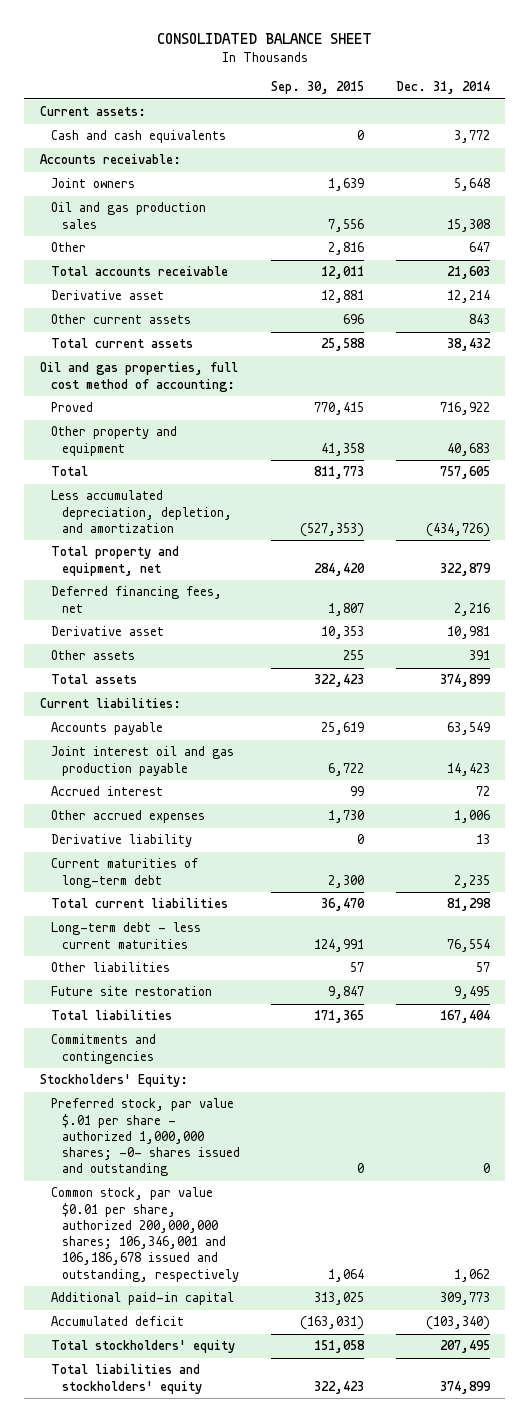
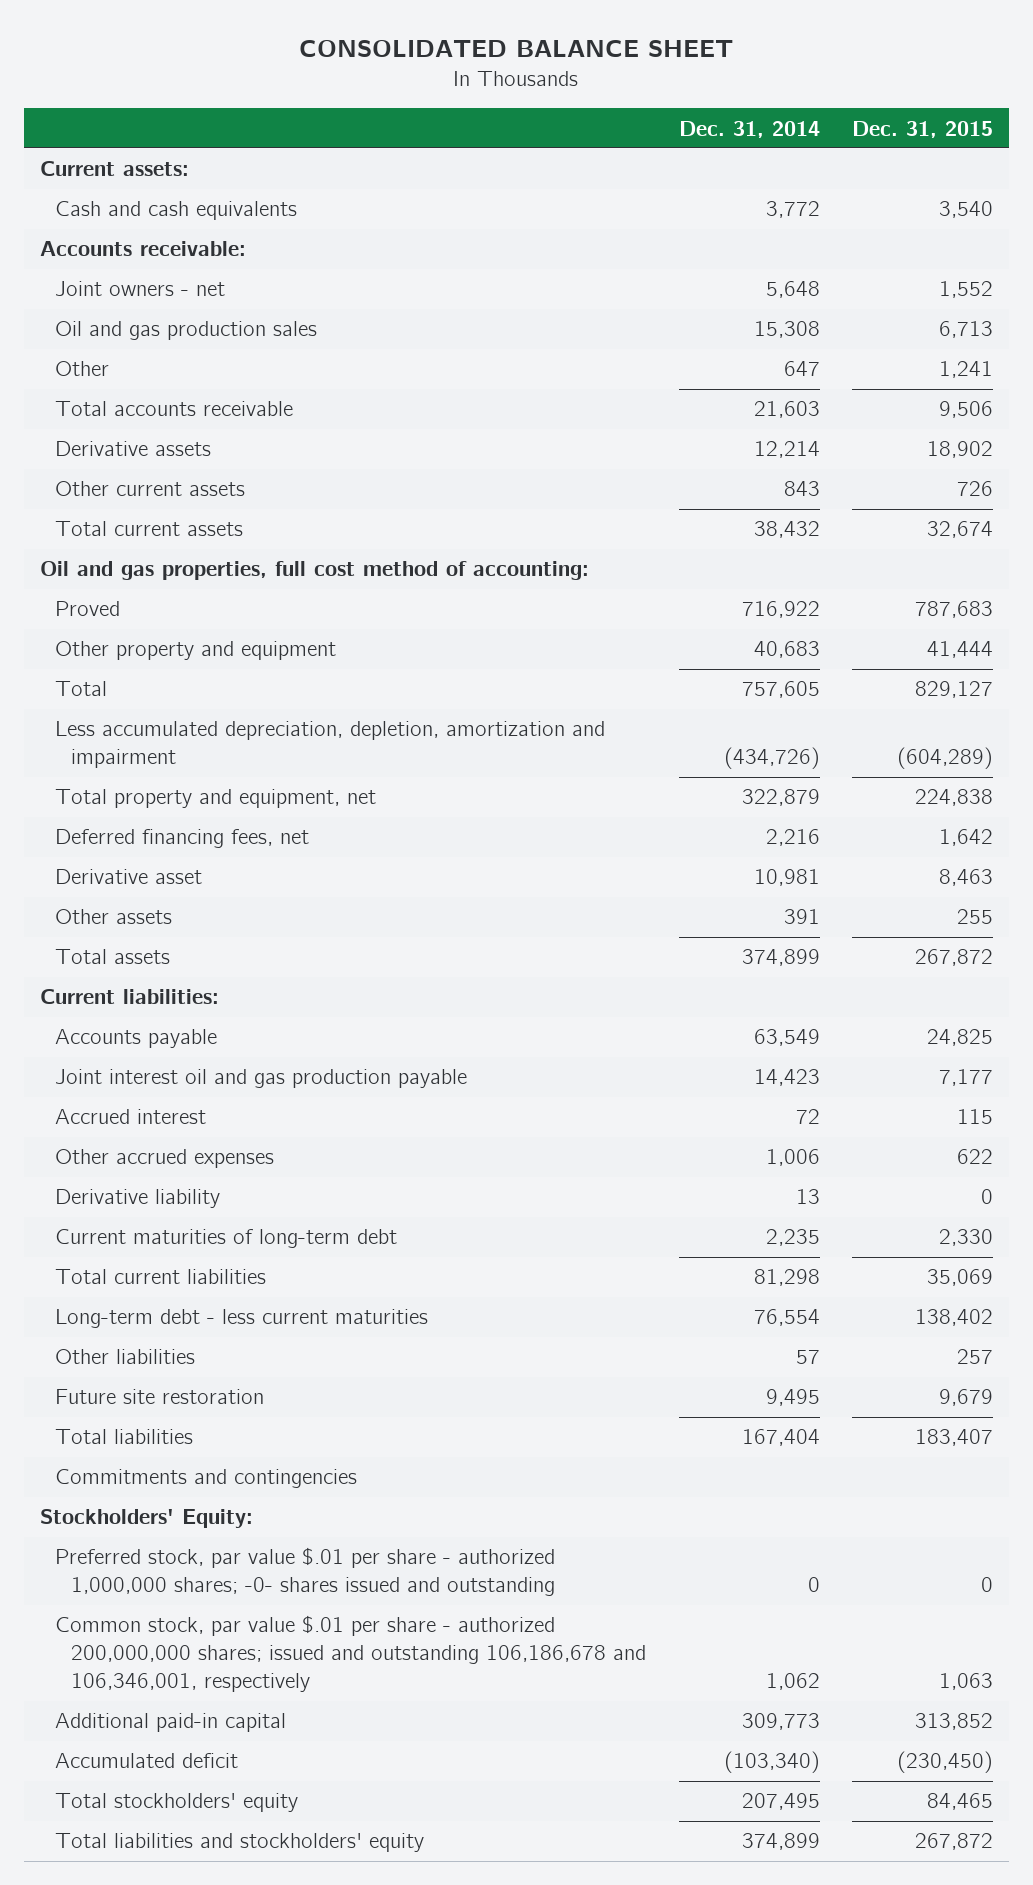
- | Sep. 30, 2015 | Dec. 31, 2014
+ | Dec. 31, 2014 | Dec. 31, 2015
- Joint owners | 1,639 | 5,648
+ Joint owners - net | 5,648 | 1,552
- Derivative asset | 12,881 | 12,214
+ Derivative assets | 12,214 | 18,902
- Less accumulated depreciation, depletion, and amortization | (527,353) | (434,726)
+ Less accumulated depreciation, depletion, amortization and impairment | (434,726) | (604,289)
- Common stock, par value $0.01 per share, authorized 200,000,000 shares; 106,346,001 and 106,186,678 issued and outstanding, respectively | 1,064 | 1,062
+ Common stock, par value $.01 per share - authorized 200,000,000 shares; issued and outstanding 106,186,678 and 106,346,001, respectively | 1,062 | 1,063

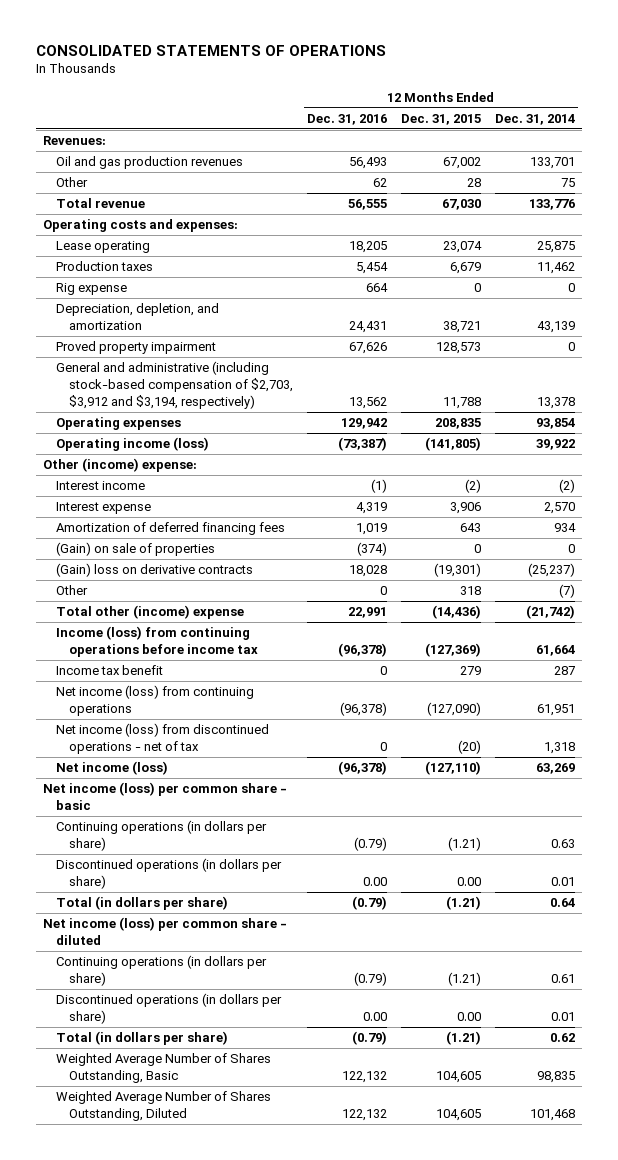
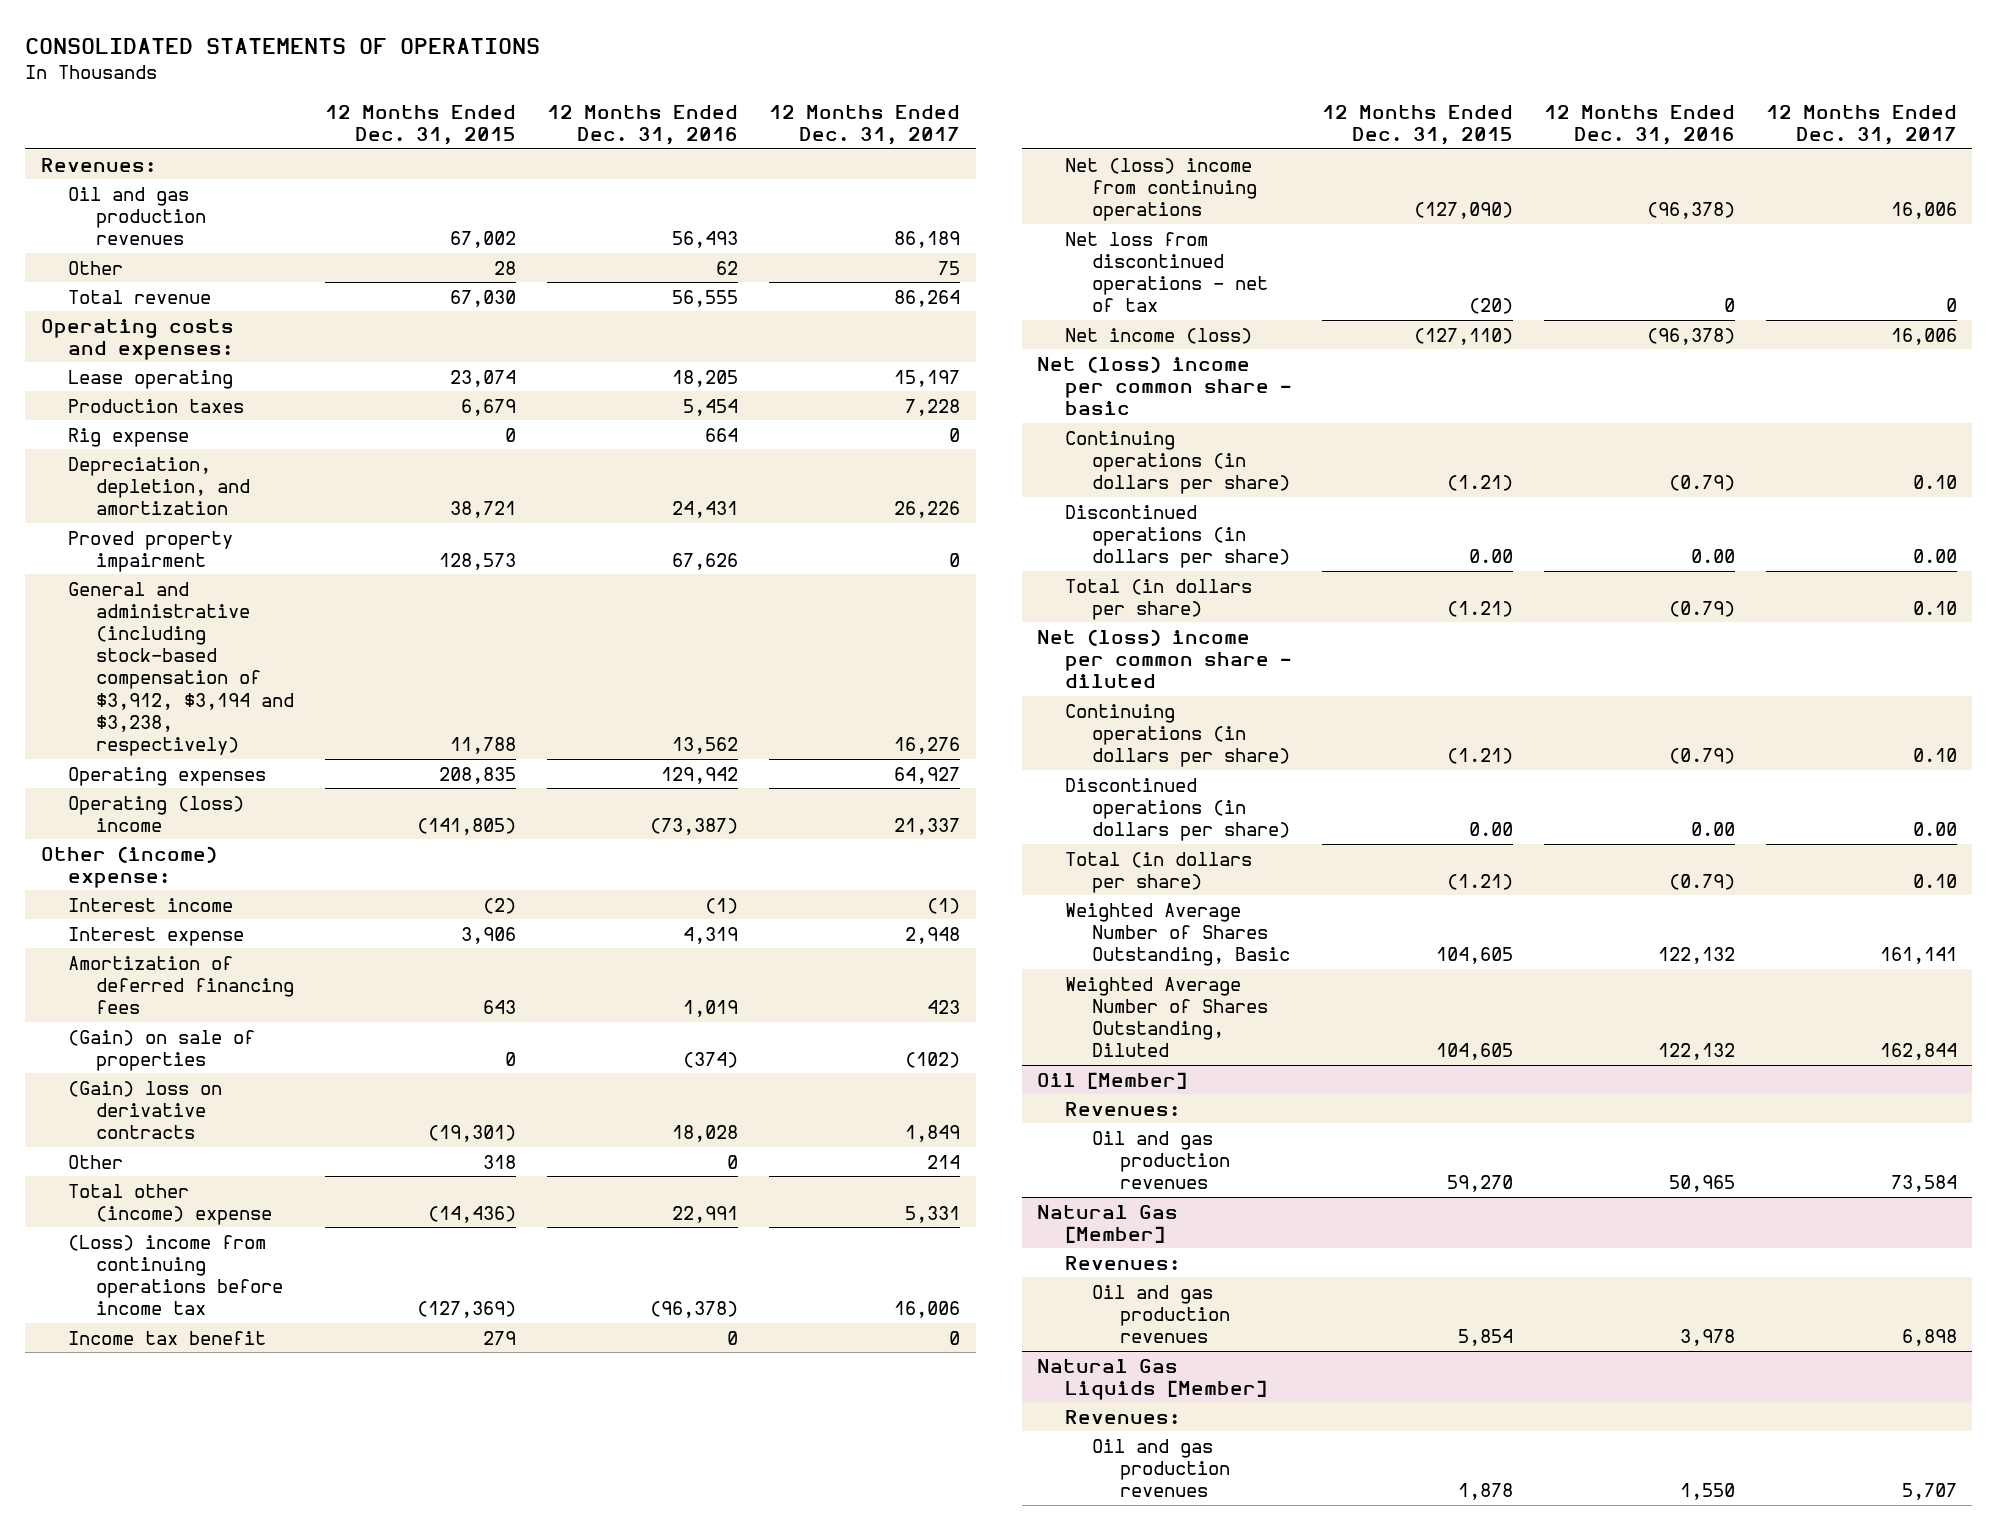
- | 12 Months Ended Dec. 31, 2016 | 12 Months Ended Dec. 31, 2015 | 12 Months Ended Dec. 31, 2014
+ | 12 Months Ended Dec. 31, 2015 | 12 Months Ended Dec. 31, 2016 | 12 Months Ended Dec. 31, 2017
- General and administrative (including stock-based compensation of $2,703, $3,912 and $3,194, respectively) | 13,562 | 11,788 | 13,378
+ General and administrative (including stock-based compensation of $3,912, $3,194 and $3,238, respectively) | 11,788 | 13,562 | 16,276
- Operating income (loss) | (73,387) | (141,805) | 39,922
+ Operating (loss) income | (141,805) | (73,387) | 21,337
- Income (loss) from continuing operations before income tax | (96,378) | (127,369) | 61,664
+ (Loss) income from continuing operations before income tax | (127,369) | (96,378) | 16,006
- Net income (loss) from continuing operations | (96,378) | (127,090) | 61,951
- Net income (loss) from discontinued operations - net of tax | 0 | (20) | 1,318
+ Net (loss) income from continuing operations | (127,090) | (96,378) | 16,006
+ Net loss from discontinued operations - net of tax | (20) | 0 | 0
- Net income (loss) per common share - basic
+ Net (loss) income per common share - basic
- Net income (loss) per common share - diluted
+ Net (loss) income per common share - diluted
+ Oil [Member]
+ Revenues:
+ Oil and gas production revenues | 59,270 | 50,965 | 73,584
+ Natural Gas [Member]
+ Revenues:
+ Oil and gas production revenues | 5,854 | 3,978 | 6,898
+ Natural Gas Liquids [Member]
+ Revenues:
+ Oil and gas production revenues | 1,878 | 1,550 | 5,707

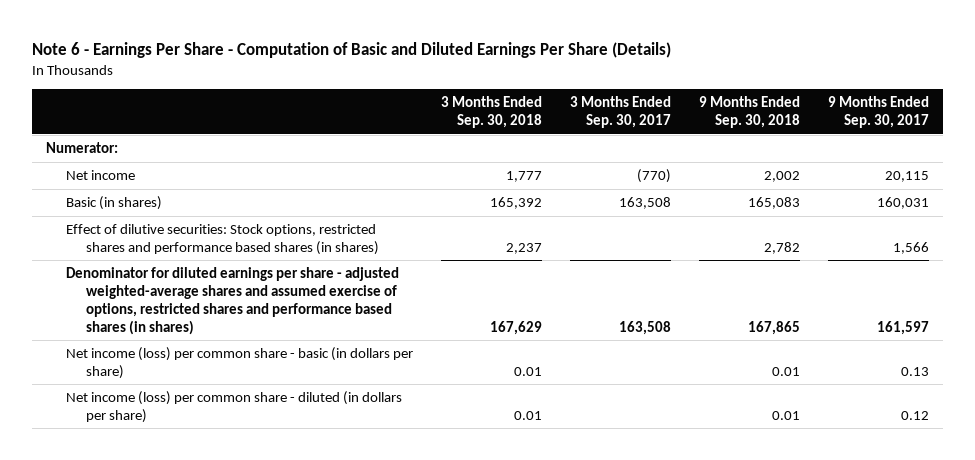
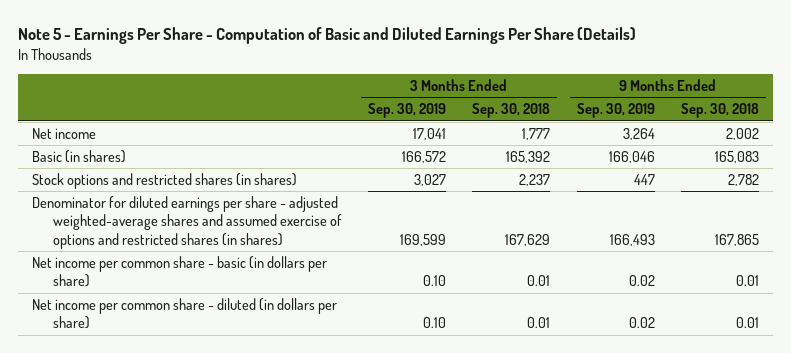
- Note 6 - Earnings Per Share - Computation of Basic and Diluted Earnings Per Share (Details)
+ Note 5 - Earnings Per Share - Computation of Basic and Diluted Earnings Per Share (Details)
- | 3 Months Ended Sep. 30, 2018 | 3 Months Ended Sep. 30, 2017 | 9 Months Ended Sep. 30, 2018 | 9 Months Ended Sep. 30, 2017
+ | 3 Months Ended Sep. 30, 2019 | 3 Months Ended Sep. 30, 2018 | 9 Months Ended Sep. 30, 2019 | 9 Months Ended Sep. 30, 2018
- Numerator:
- Effect of dilutive securities: Stock options, restricted shares and performance based shares (in shares) | 2,237 | | 2,782 | 1,566
- Denominator for diluted earnings per share - adjusted weighted-average shares and assumed exercise of options, restricted shares and performance based shares (in shares) | 167,629 | 163,508 | 167,865 | 161,597
- Net income (loss) per common share - basic (in dollars per share) | 0.01 | | 0.01 | 0.13
- Net income (loss) per common share - diluted (in dollars per share) | 0.01 | | 0.01 | 0.12
+ Stock options and restricted shares (in shares) | 3,027 | 2,237 | 447 | 2,782
+ Denominator for diluted earnings per share - adjusted weighted-average shares and assumed exercise of options and restricted shares (in shares) | 169,599 | 167,629 | 166,493 | 167,865
+ Net income per common share - basic (in dollars per share) | 0.10 | 0.01 | 0.02 | 0.01
+ Net income per common share - diluted (in dollars per share) | 0.10 | 0.01 | 0.02 | 0.01

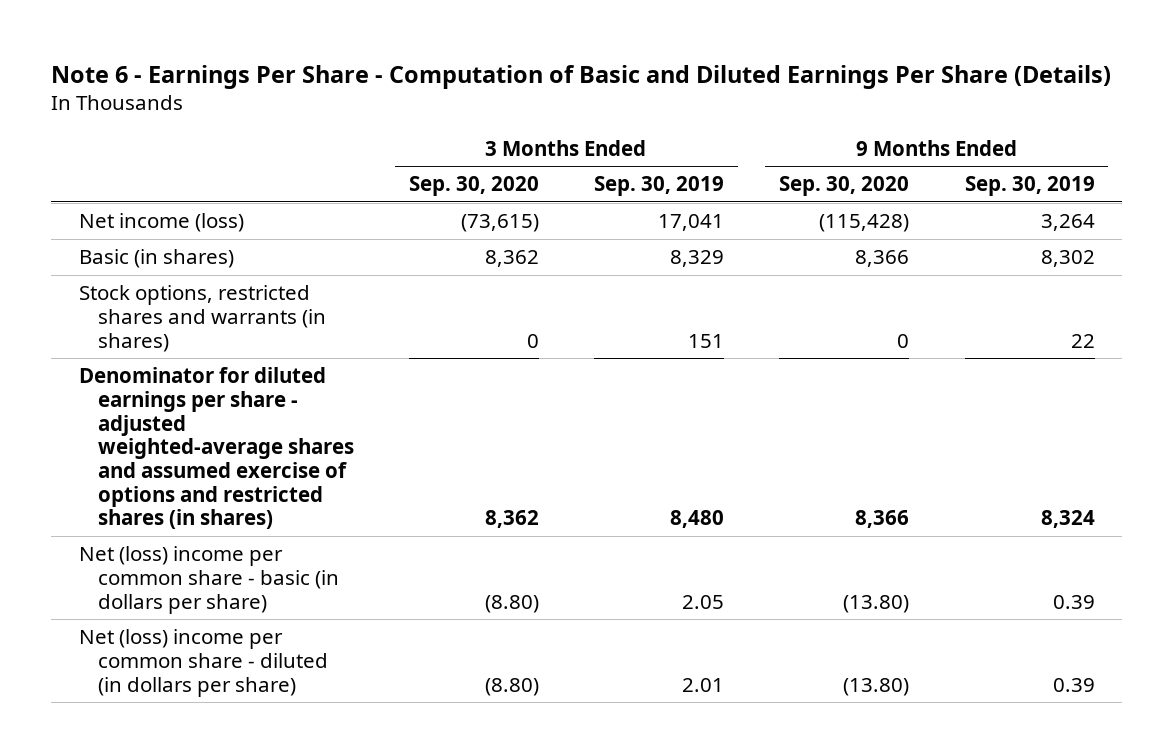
- Note 5 - Earnings Per Share - Computation of Basic and Diluted Earnings Per Share (Details)
+ Note 6 - Earnings Per Share - Computation of Basic and Diluted Earnings Per Share (Details)
- | 3 Months Ended Sep. 30, 2019 | 3 Months Ended Sep. 30, 2018 | 9 Months Ended Sep. 30, 2019 | 9 Months Ended Sep. 30, 2018
+ | 3 Months Ended Sep. 30, 2020 | 3 Months Ended Sep. 30, 2019 | 9 Months Ended Sep. 30, 2020 | 9 Months Ended Sep. 30, 2019
- Net income | 17,041 | 1,777 | 3,264 | 2,002
- Basic (in shares) | 166,572 | 165,392 | 166,046 | 165,083
- Stock options and restricted shares (in shares) | 3,027 | 2,237 | 447 | 2,782
- Denominator for diluted earnings per share - adjusted weighted-average shares and assumed exercise of options and restricted shares (in shares) | 169,599 | 167,629 | 166,493 | 167,865
- Net income per common share - basic (in dollars per share) | 0.10 | 0.01 | 0.02 | 0.01
- Net income per common share - diluted (in dollars per share) | 0.10 | 0.01 | 0.02 | 0.01
+ Net income (loss) | (73,615) | 17,041 | (115,428) | 3,264
+ Basic (in shares) | 8,362 | 8,329 | 8,366 | 8,302
+ Stock options, restricted shares and warrants (in shares) | 0 | 151 | 0 | 22
+ Denominator for diluted earnings per share - adjusted weighted-average shares and assumed exercise of options and restricted shares (in shares) | 8,362 | 8,480 | 8,366 | 8,324
+ Net (loss) income per common share - basic (in dollars per share) | (8.80) | 2.05 | (13.80) | 0.39
+ Net (loss) income per common share - diluted (in dollars per share) | (8.80) | 2.01 | (13.80) | 0.39

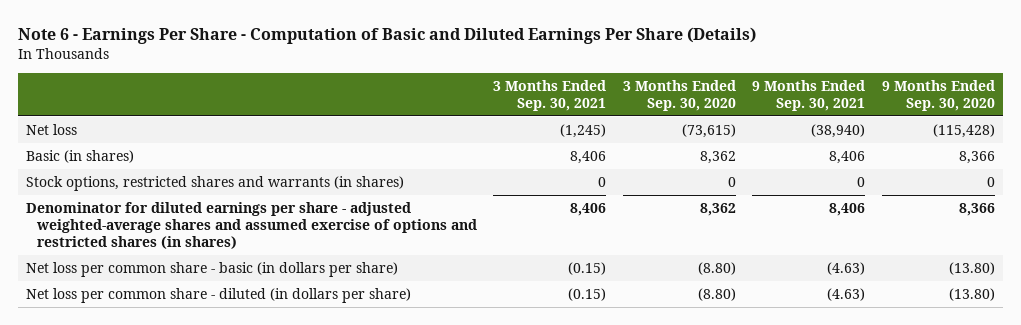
- | 3 Months Ended Sep. 30, 2020 | 3 Months Ended Sep. 30, 2019 | 9 Months Ended Sep. 30, 2020 | 9 Months Ended Sep. 30, 2019
+ | 3 Months Ended Sep. 30, 2021 | 3 Months Ended Sep. 30, 2020 | 9 Months Ended Sep. 30, 2021 | 9 Months Ended Sep. 30, 2020
- Net income (loss) | (73,615) | 17,041 | (115,428) | 3,264
+ Net loss | (1,245) | (73,615) | (38,940) | (115,428)
- Net (loss) income per common share - basic (in dollars per share) | (8.80) | 2.05 | (13.80) | 0.39
- Net (loss) income per common share - diluted (in dollars per share) | (8.80) | 2.01 | (13.80) | 0.39
+ Net loss per common share - basic (in dollars per share) | (0.15) | (8.80) | (4.63) | (13.80)
+ Net loss per common share - diluted (in dollars per share) | (0.15) | (8.80) | (4.63) | (13.80)

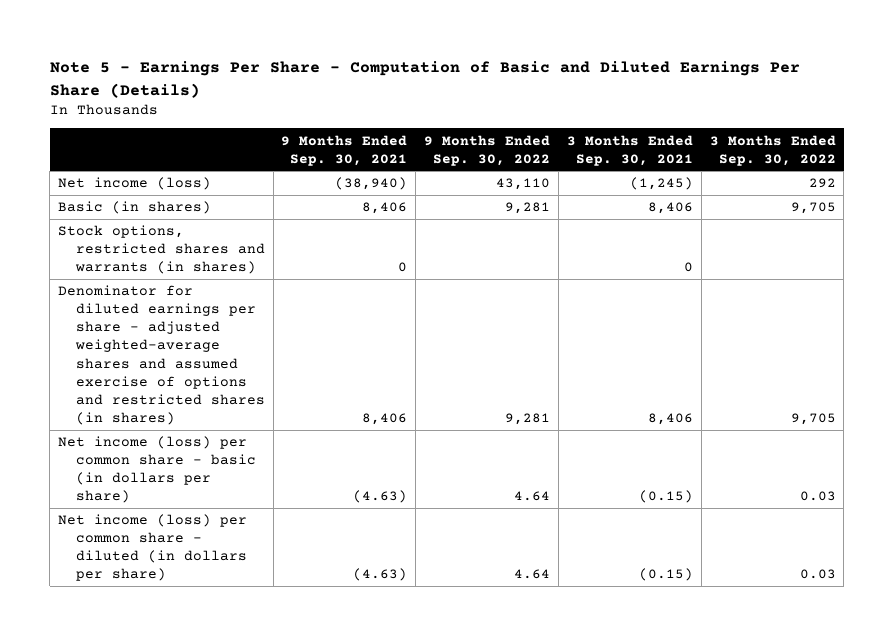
- Note 6 - Earnings Per Share - Computation of Basic and Diluted Earnings Per Share (Details)
+ Note 5 - Earnings Per Share - Computation of Basic and Diluted Earnings Per Share (Details)
- | 3 Months Ended Sep. 30, 2021 | 3 Months Ended Sep. 30, 2020 | 9 Months Ended Sep. 30, 2021 | 9 Months Ended Sep. 30, 2020
+ | 9 Months Ended Sep. 30, 2021 | 9 Months Ended Sep. 30, 2022 | 3 Months Ended Sep. 30, 2021 | 3 Months Ended Sep. 30, 2022
- Net loss | (1,245) | (73,615) | (38,940) | (115,428)
+ Net income (loss) | (38,940) | 43,110 | (1,245) | 292
- Net loss per common share - basic (in dollars per share) | (0.15) | (8.80) | (4.63) | (13.80)
- Net loss per common share - diluted (in dollars per share) | (0.15) | (8.80) | (4.63) | (13.80)
+ Net income (loss) per common share - basic (in dollars per share) | (4.63) | 4.64 | (0.15) | 0.03
+ Net income (loss) per common share - diluted (in dollars per share) | (4.63) | 4.64 | (0.15) | 0.03

